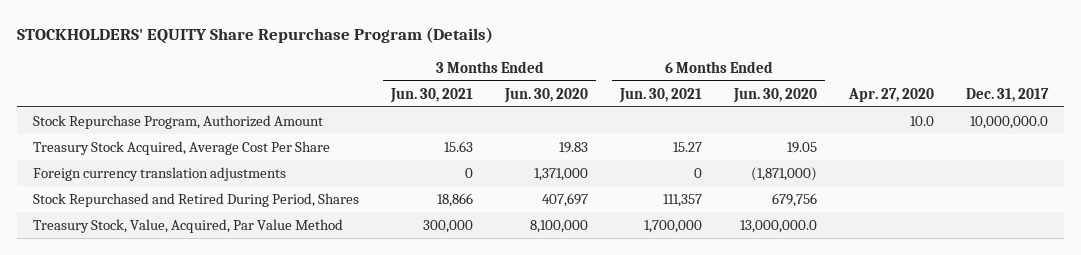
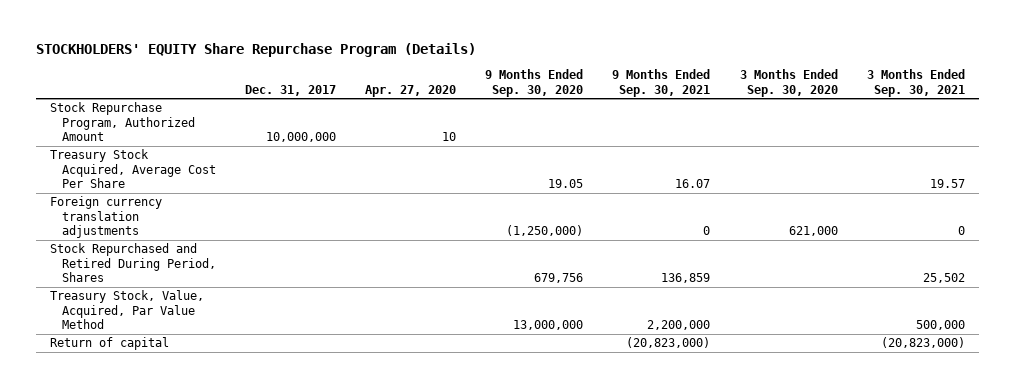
- | 3 Months Ended Jun. 30, 2021 | 3 Months Ended Jun. 30, 2020 | 6 Months Ended Jun. 30, 2021 | 6 Months Ended Jun. 30, 2020 | Apr. 27, 2020 | Dec. 31, 2017
+ | Dec. 31, 2017 | Apr. 27, 2020 | 9 Months Ended Sep. 30, 2020 | 9 Months Ended Sep. 30, 2021 | 3 Months Ended Sep. 30, 2020 | 3 Months Ended Sep. 30, 2021
- Stock Repurchase Program, Authorized Amount | | | | | 10.0 | 10,000,000.0
+ Stock Repurchase Program, Authorized Amount | 10,000,000 | 10 | | | |
+ Return of capital | | | | (20,823,000) | | (20,823,000)

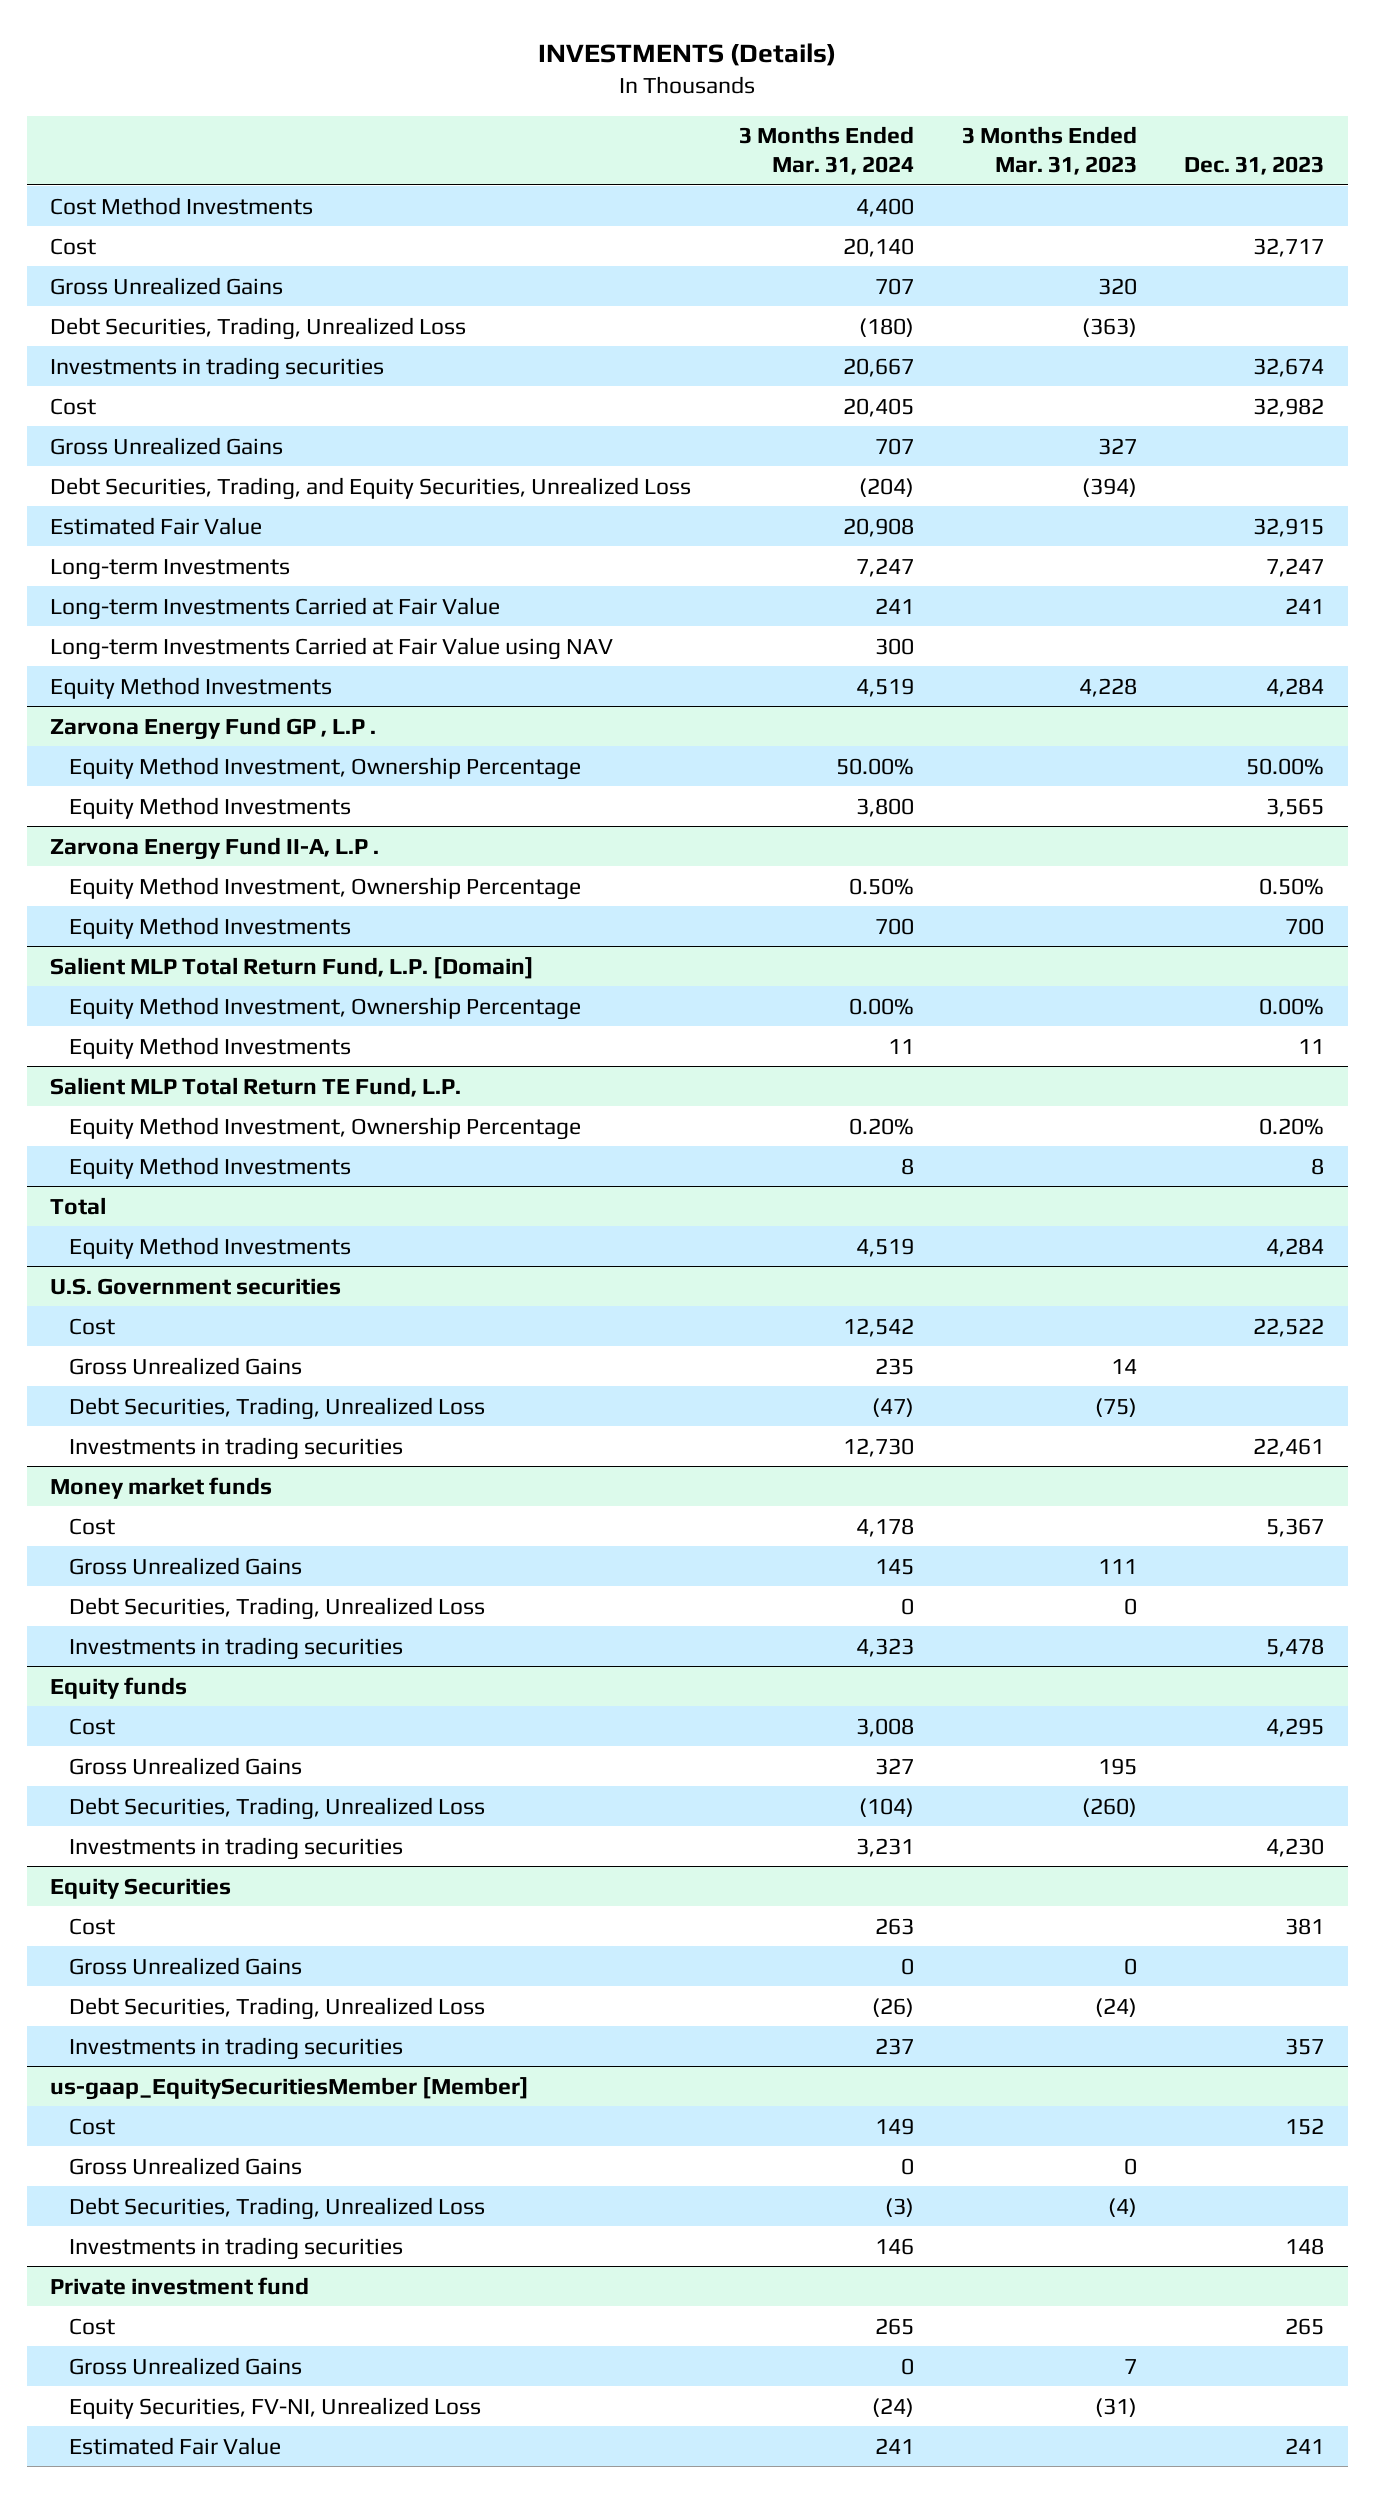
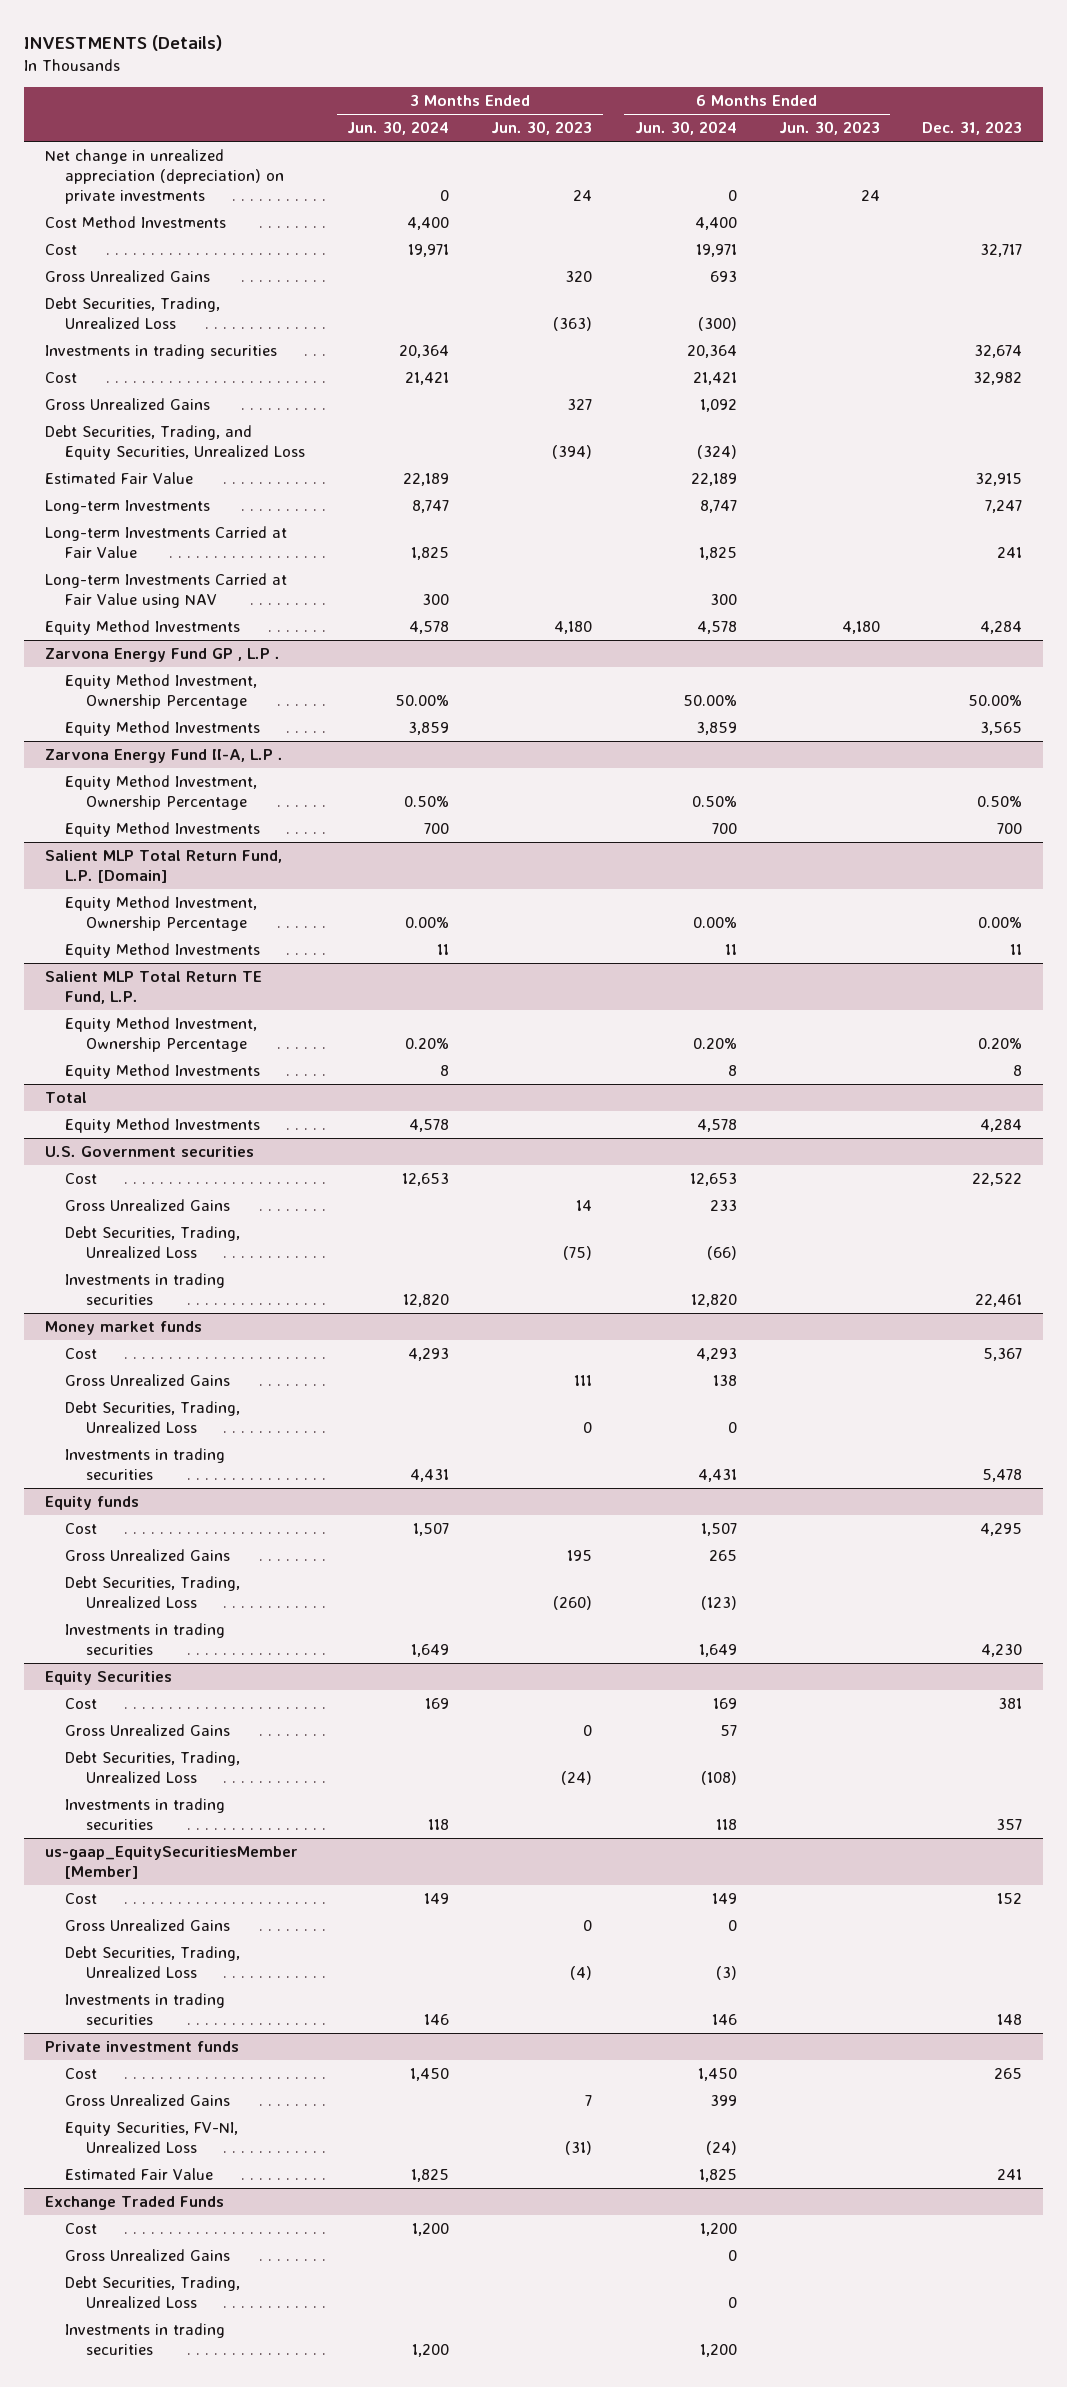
- | 3 Months Ended Mar. 31, 2024 | 3 Months Ended Mar. 31, 2023 | Dec. 31, 2023
+ | 3 Months Ended Jun. 30, 2024 | 3 Months Ended Jun. 30, 2023 | 6 Months Ended Jun. 30, 2024 | 6 Months Ended Jun. 30, 2023 | Dec. 31, 2023
+ Net change in unrealized appreciation (depreciation) on private investments | 0 | 24 | 0 | 24 |
- Private investment fund
+ Private investment funds
+ Exchange Traded Funds
+ Cost | 1,200 | | 1,200 | |
+ Gross Unrealized Gains | | | 0 | |
+ Debt Securities, Trading, Unrealized Loss | | | 0 | |
+ Investments in trading securities | 1,200 | | 1,200 | |

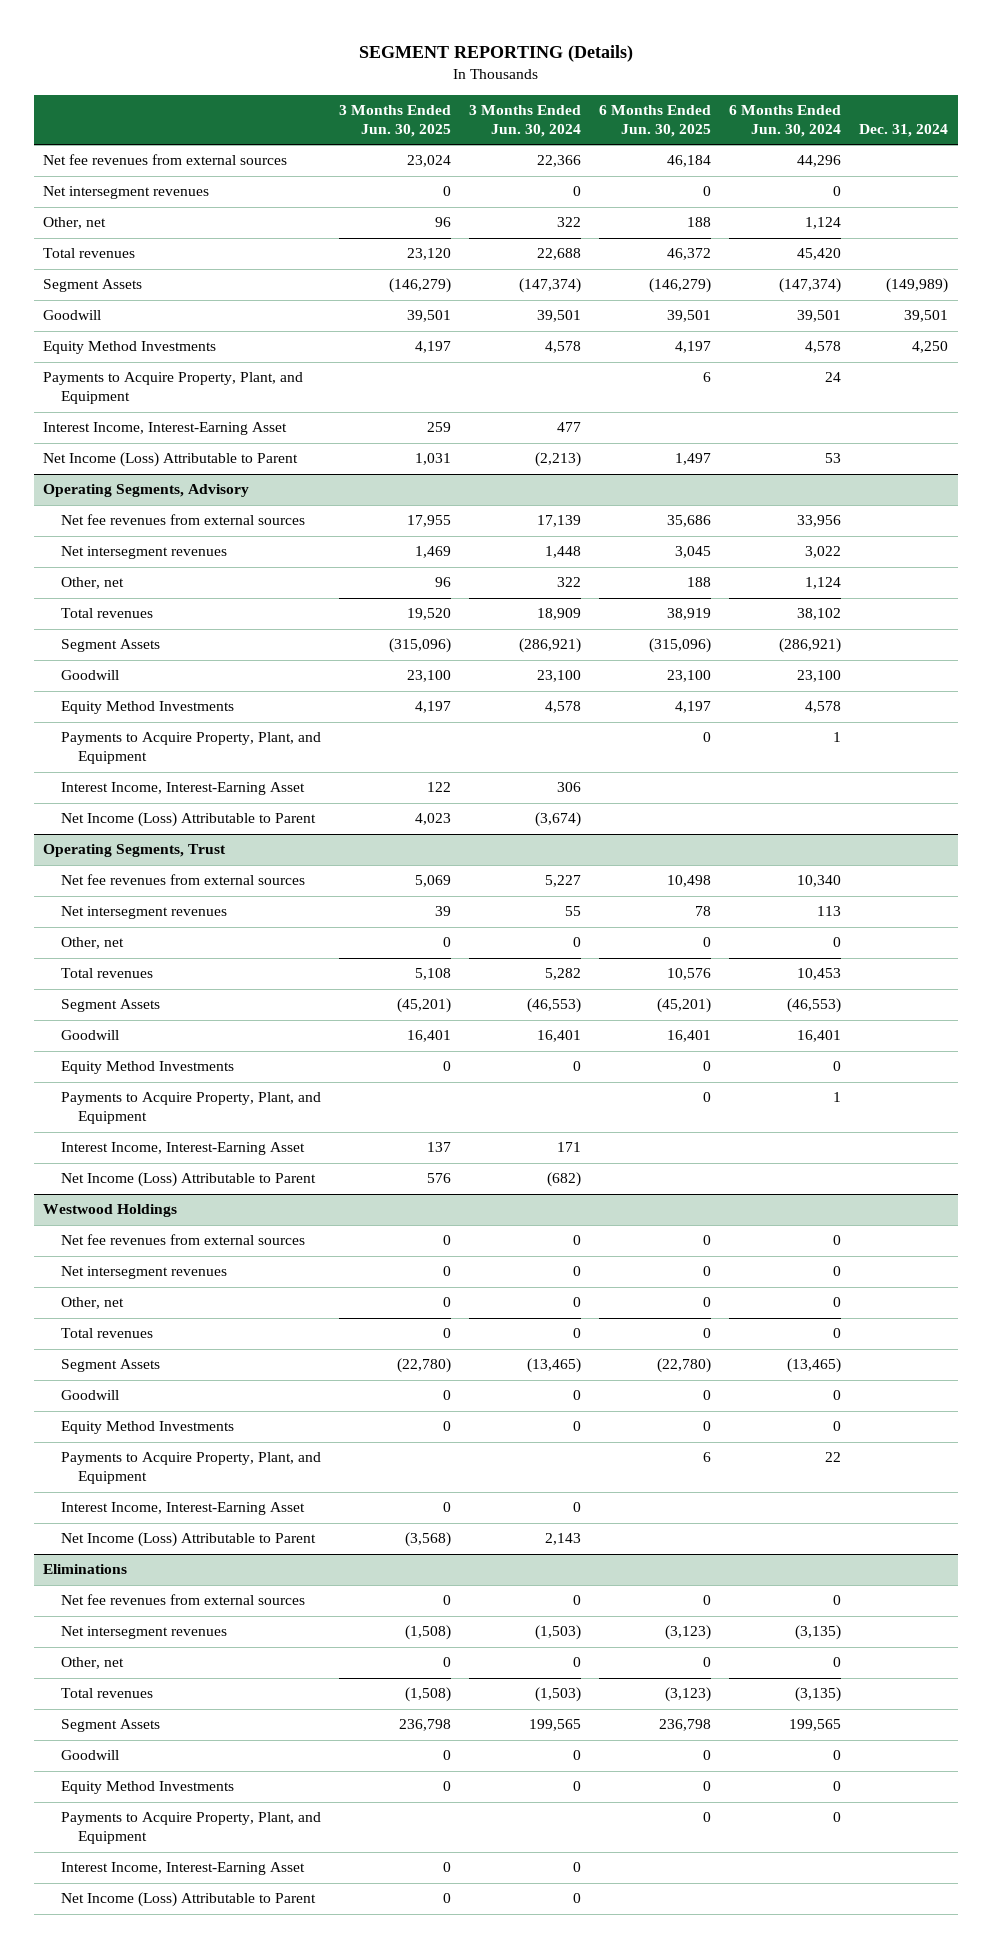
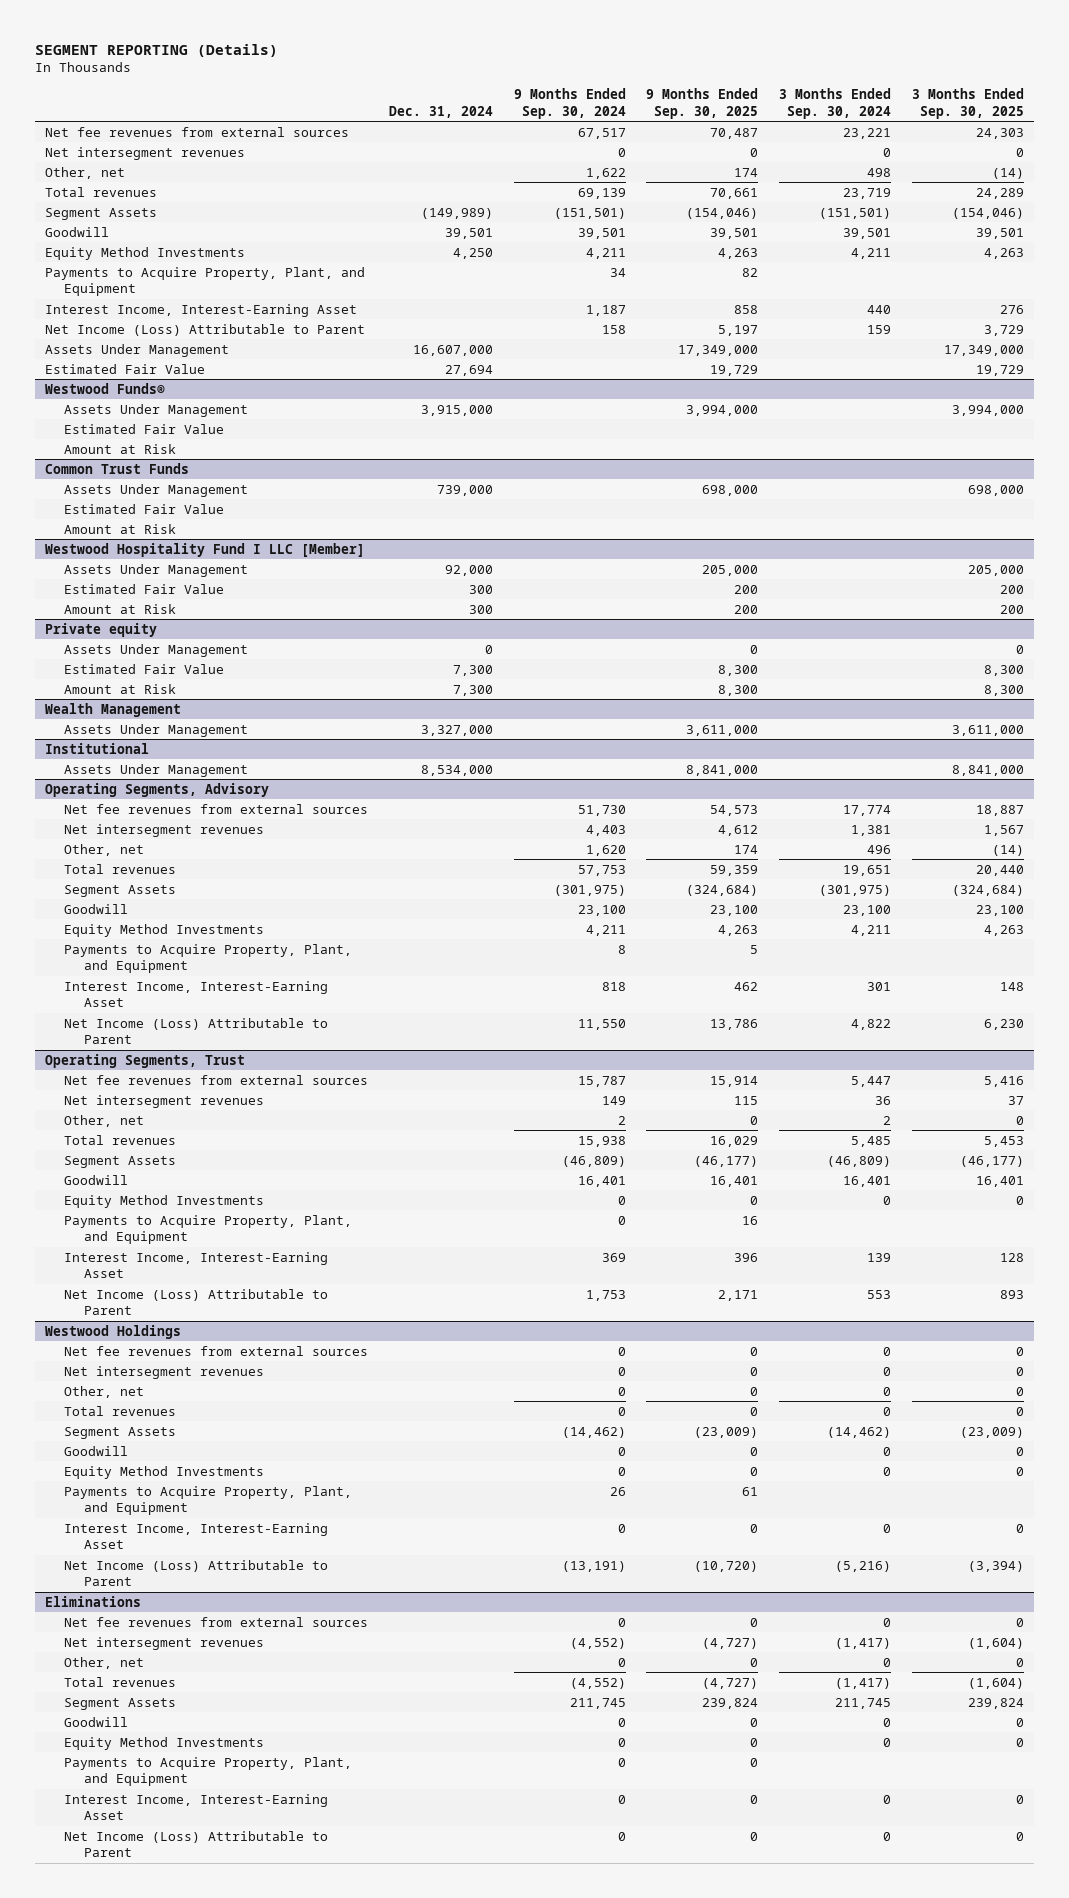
- | 3 Months Ended Jun. 30, 2025 | 3 Months Ended Jun. 30, 2024 | 6 Months Ended Jun. 30, 2025 | 6 Months Ended Jun. 30, 2024 | Dec. 31, 2024
+ | Dec. 31, 2024 | 9 Months Ended Sep. 30, 2024 | 9 Months Ended Sep. 30, 2025 | 3 Months Ended Sep. 30, 2024 | 3 Months Ended Sep. 30, 2025
+ Assets Under Management | 16,607,000 | | 17,349,000 | | 17,349,000
+ Estimated Fair Value | 27,694 | | 19,729 | | 19,729
+ Westwood Funds®
+ Assets Under Management | 3,915,000 | | 3,994,000 | | 3,994,000
+ Estimated Fair Value
+ Amount at Risk
+ Common Trust Funds
+ Assets Under Management | 739,000 | | 698,000 | | 698,000
+ Estimated Fair Value
+ Amount at Risk
+ Westwood Hospitality Fund I LLC [Member]
+ Assets Under Management | 92,000 | | 205,000 | | 205,000
+ Estimated Fair Value | 300 | | 200 | | 200
+ Amount at Risk | 300 | | 200 | | 200
+ Private equity
+ Assets Under Management | 0 | | 0 | | 0
+ Estimated Fair Value | 7,300 | | 8,300 | | 8,300
+ Amount at Risk | 7,300 | | 8,300 | | 8,300
+ Wealth Management
+ Assets Under Management | 3,327,000 | | 3,611,000 | | 3,611,000
+ Institutional
+ Assets Under Management | 8,534,000 | | 8,841,000 | | 8,841,000

